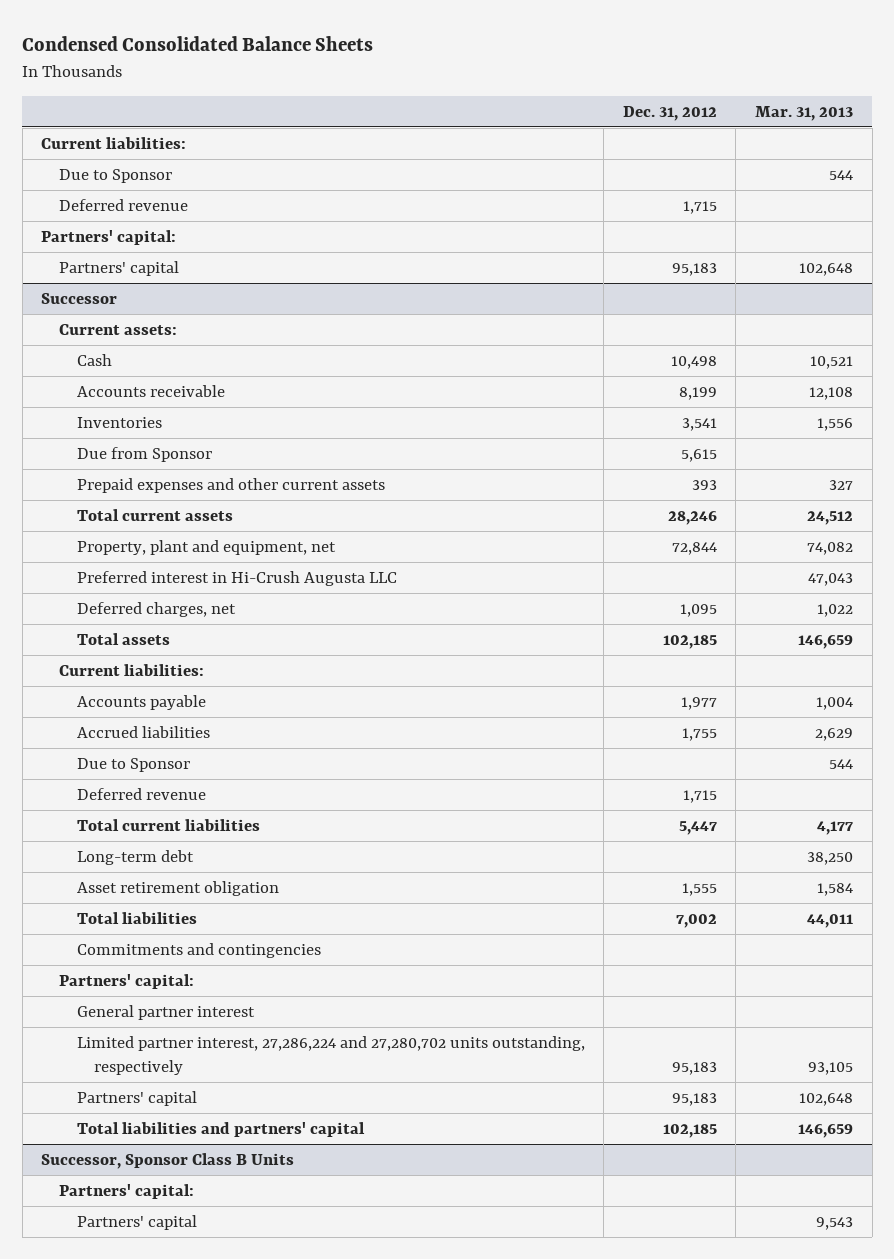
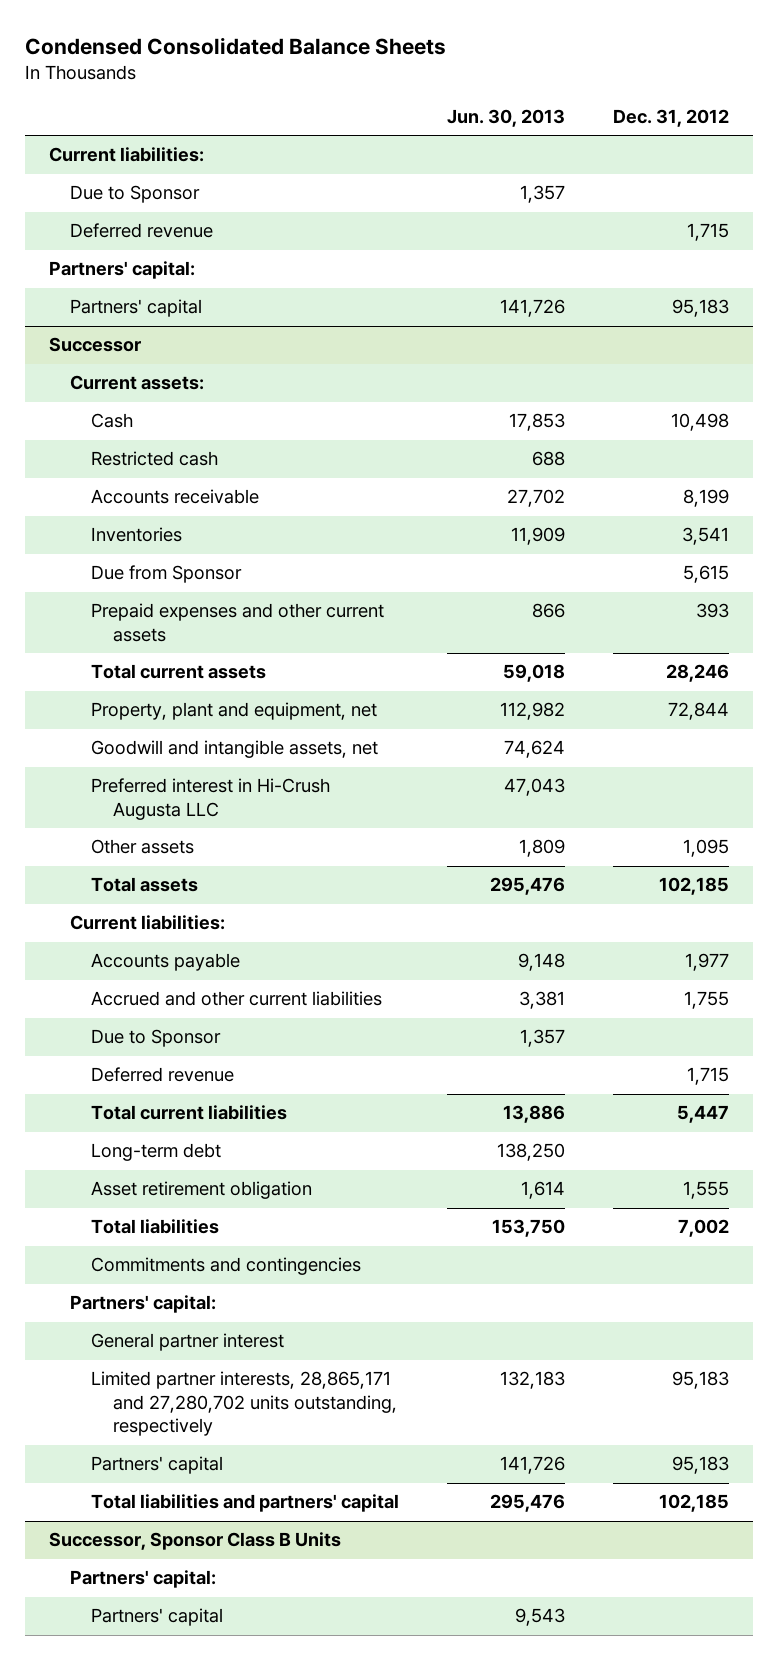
- | Dec. 31, 2012 | Mar. 31, 2013
+ | Jun. 30, 2013 | Dec. 31, 2012
@ Successor
+ Restricted cash | 688 |
+ Goodwill and intangible assets, net | 74,624 |
- Deferred charges, net | 1,095 | 1,022
+ Other assets | 1,809 | 1,095
- Accrued liabilities | 1,755 | 2,629
+ Accrued and other current liabilities | 3,381 | 1,755
- Limited partner interest, 27,286,224 and 27,280,702 units outstanding, respectively | 95,183 | 93,105
+ Limited partner interests, 28,865,171 and 27,280,702 units outstanding, respectively | 132,183 | 95,183

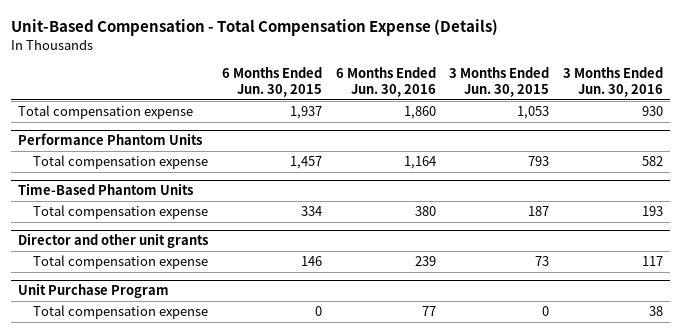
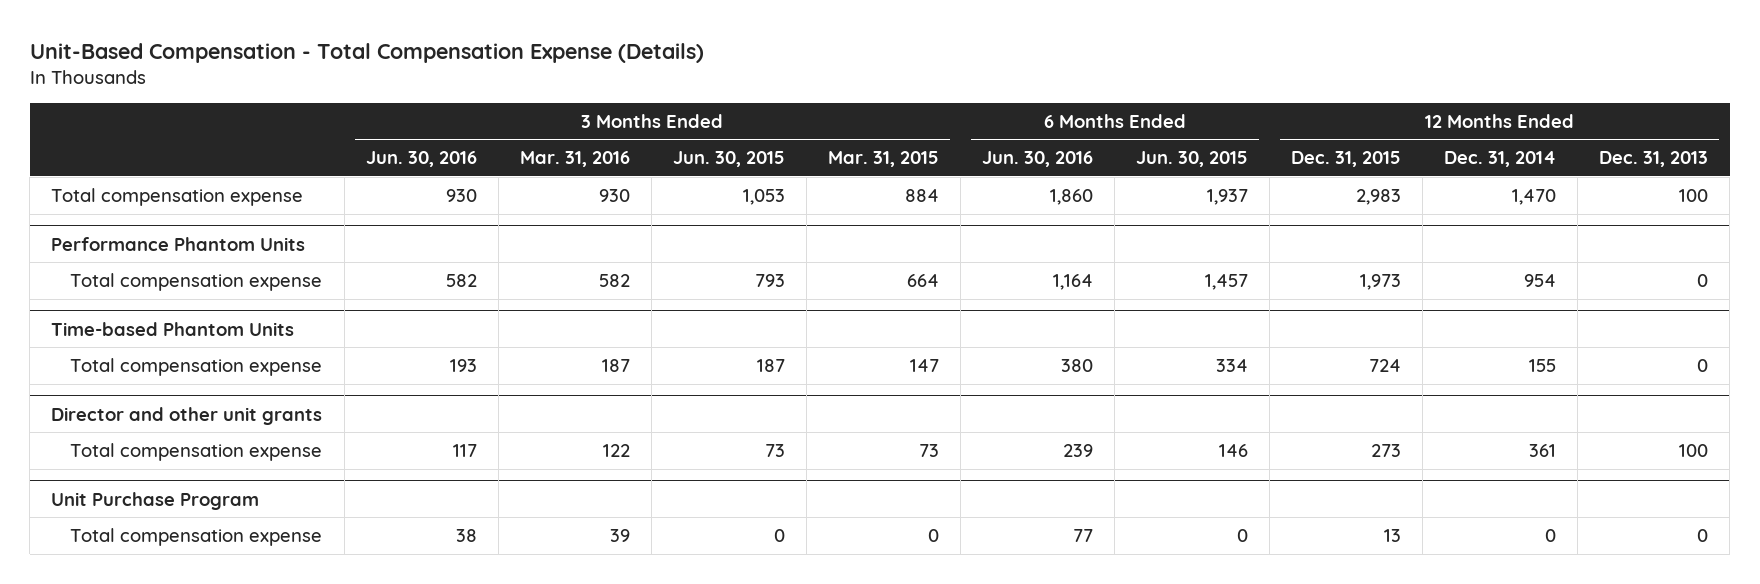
- | 6 Months Ended Jun. 30, 2015 | 6 Months Ended Jun. 30, 2016 | 3 Months Ended Jun. 30, 2015 | 3 Months Ended Jun. 30, 2016
+ | 3 Months Ended Jun. 30, 2016 | 3 Months Ended Mar. 31, 2016 | 3 Months Ended Jun. 30, 2015 | 3 Months Ended Mar. 31, 2015 | 6 Months Ended Jun. 30, 2016 | 6 Months Ended Jun. 30, 2015 | 12 Months Ended Dec. 31, 2015 | 12 Months Ended Dec. 31, 2014 | 12 Months Ended Dec. 31, 2013
- Time-Based Phantom Units
+ Time-based Phantom Units

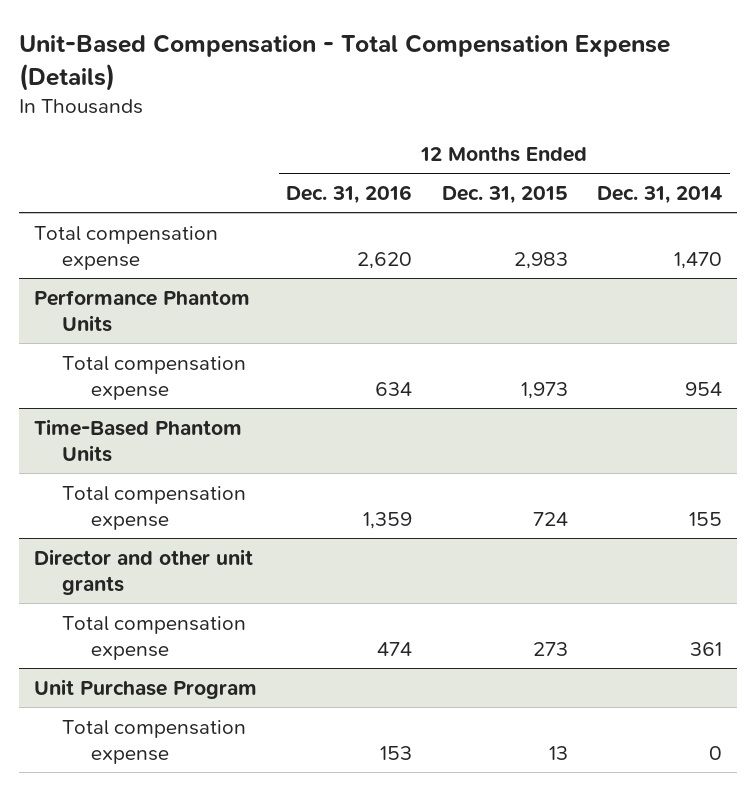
- | 3 Months Ended Jun. 30, 2016 | 3 Months Ended Mar. 31, 2016 | 3 Months Ended Jun. 30, 2015 | 3 Months Ended Mar. 31, 2015 | 6 Months Ended Jun. 30, 2016 | 6 Months Ended Jun. 30, 2015 | 12 Months Ended Dec. 31, 2015 | 12 Months Ended Dec. 31, 2014 | 12 Months Ended Dec. 31, 2013
+ | 12 Months Ended Dec. 31, 2016 | 12 Months Ended Dec. 31, 2015 | 12 Months Ended Dec. 31, 2014
- Time-based Phantom Units
+ Time-Based Phantom Units

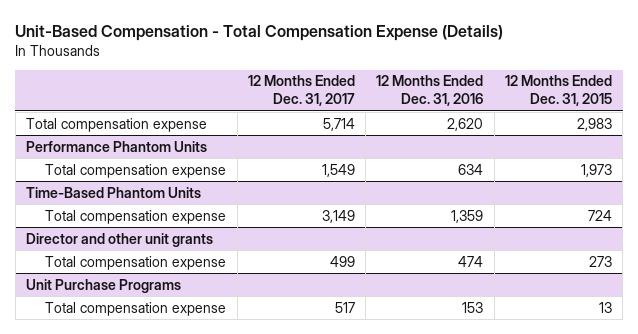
- | 12 Months Ended Dec. 31, 2016 | 12 Months Ended Dec. 31, 2015 | 12 Months Ended Dec. 31, 2014
+ | 12 Months Ended Dec. 31, 2017 | 12 Months Ended Dec. 31, 2016 | 12 Months Ended Dec. 31, 2015
- Unit Purchase Program
+ Unit Purchase Programs

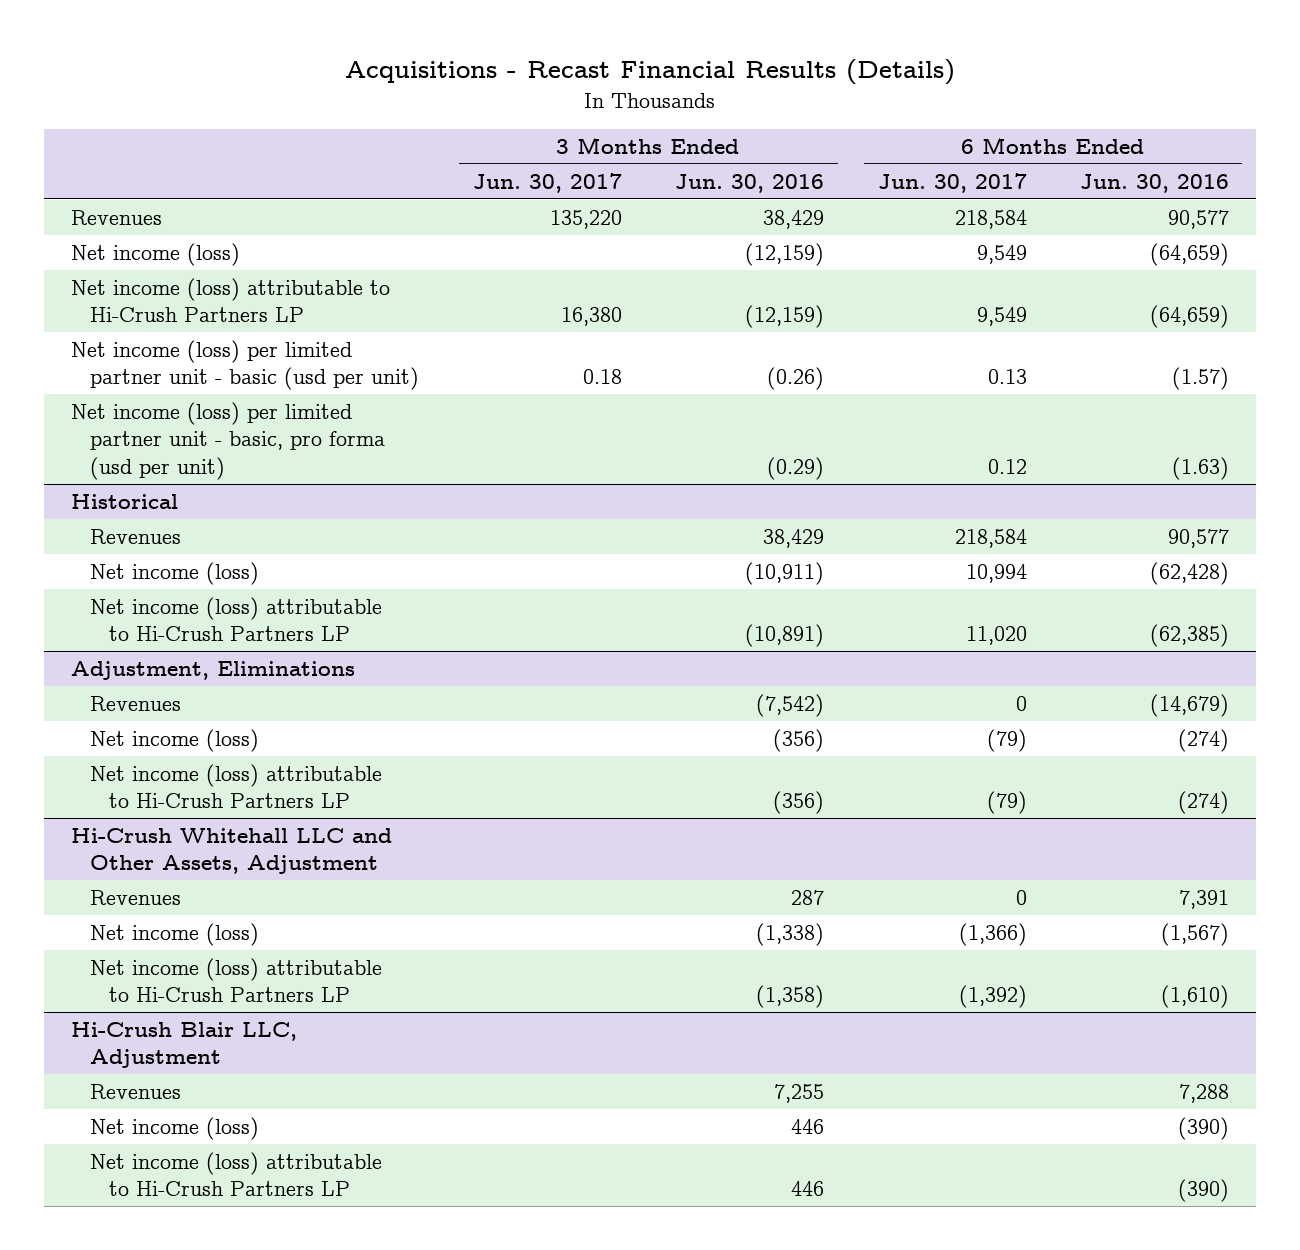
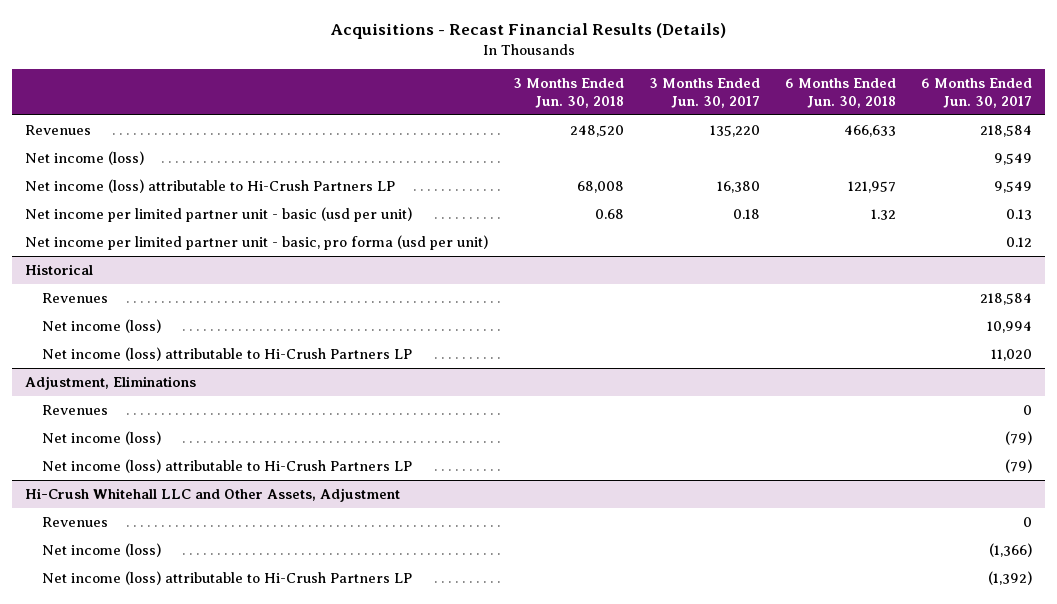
- | 3 Months Ended Jun. 30, 2017 | 3 Months Ended Jun. 30, 2016 | 6 Months Ended Jun. 30, 2017 | 6 Months Ended Jun. 30, 2016
+ | 3 Months Ended Jun. 30, 2018 | 3 Months Ended Jun. 30, 2017 | 6 Months Ended Jun. 30, 2018 | 6 Months Ended Jun. 30, 2017
- Net income (loss) per limited partner unit - basic (usd per unit) | 0.18 | (0.26) | 0.13 | (1.57)
- Net income (loss) per limited partner unit - basic, pro forma (usd per unit) | | (0.29) | 0.12 | (1.63)
+ Net income per limited partner unit - basic (usd per unit) | 0.68 | 0.18 | 1.32 | 0.13
+ Net income per limited partner unit - basic, pro forma (usd per unit) | | | | 0.12
- Hi-Crush Blair LLC, Adjustment
- Revenues | | 7,255 | | 7,288
- Net income (loss) | | 446 | | (390)
- Net income (loss) attributable to Hi-Crush Partners LP | | 446 | | (390)

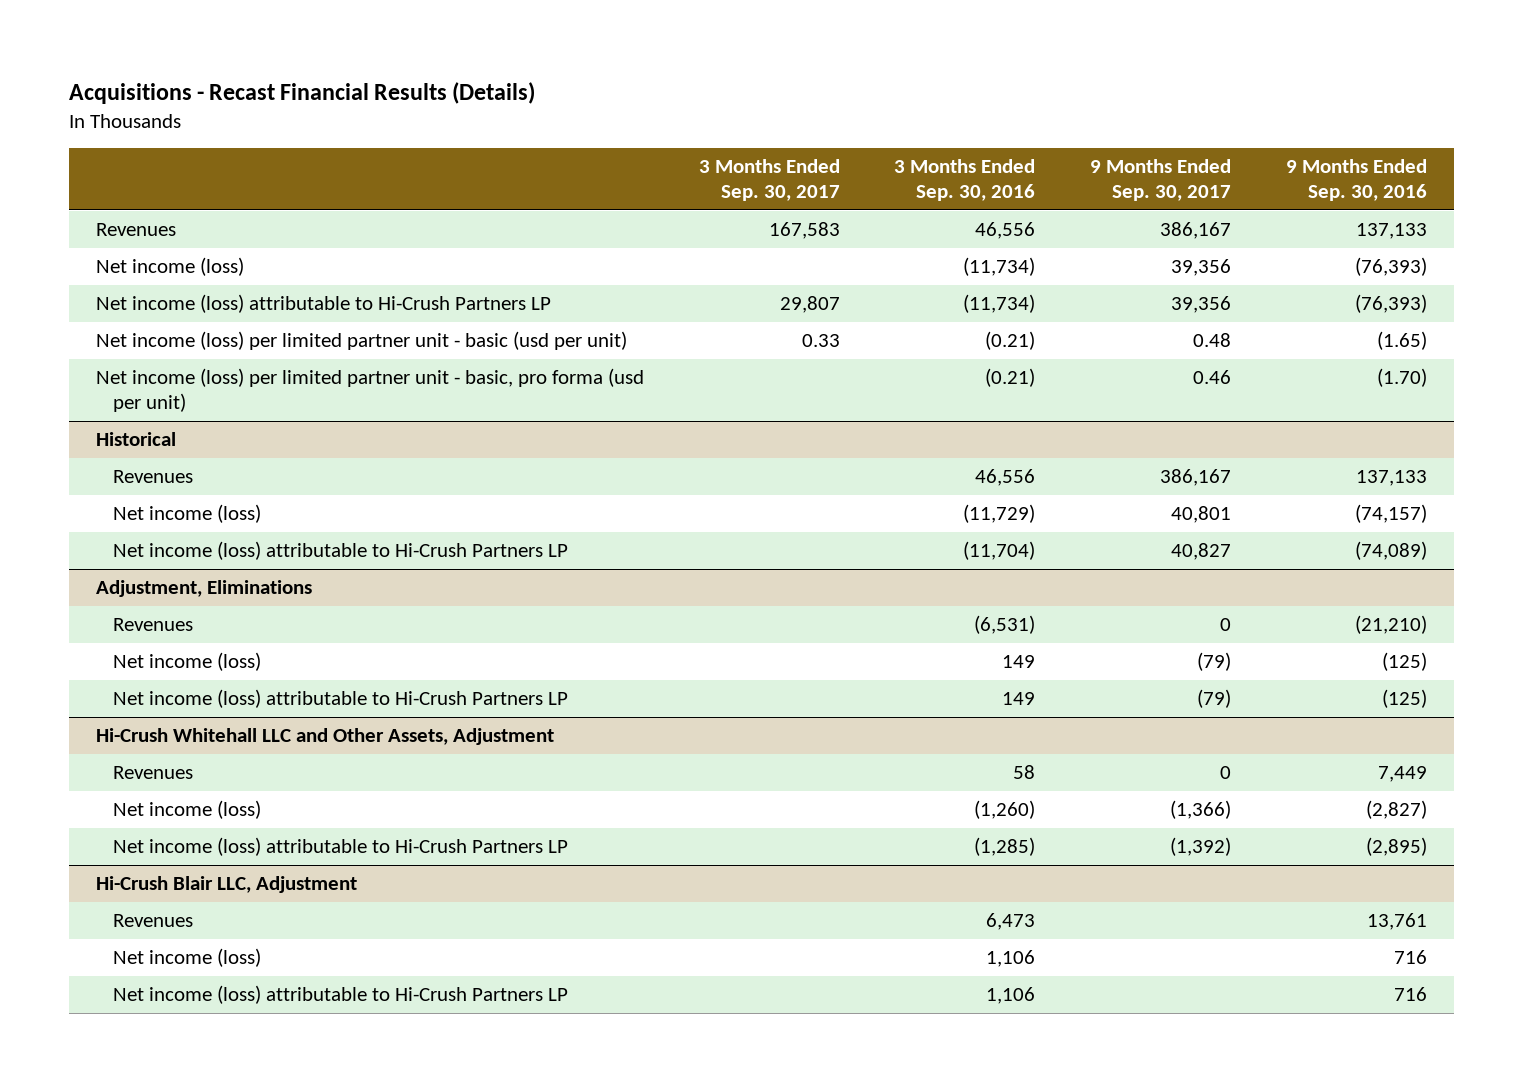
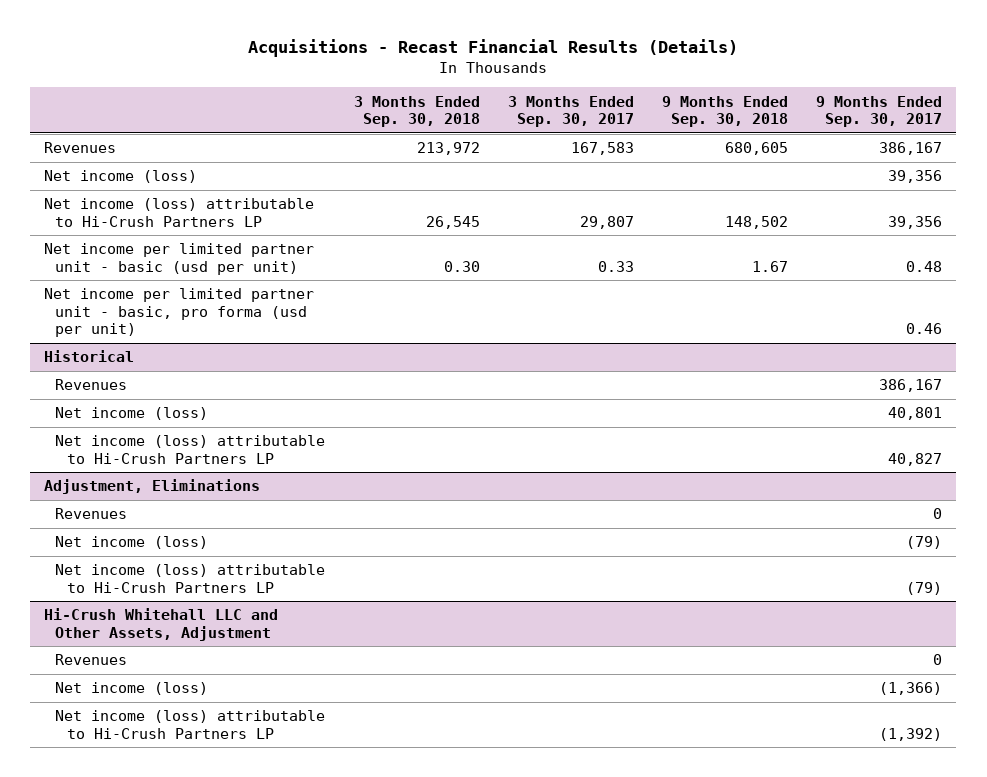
- | 3 Months Ended Sep. 30, 2017 | 3 Months Ended Sep. 30, 2016 | 9 Months Ended Sep. 30, 2017 | 9 Months Ended Sep. 30, 2016
+ | 3 Months Ended Sep. 30, 2018 | 3 Months Ended Sep. 30, 2017 | 9 Months Ended Sep. 30, 2018 | 9 Months Ended Sep. 30, 2017
- Net income (loss) per limited partner unit - basic (usd per unit) | 0.33 | (0.21) | 0.48 | (1.65)
- Net income (loss) per limited partner unit - basic, pro forma (usd per unit) | | (0.21) | 0.46 | (1.70)
+ Net income per limited partner unit - basic (usd per unit) | 0.30 | 0.33 | 1.67 | 0.48
+ Net income per limited partner unit - basic, pro forma (usd per unit) | | | | 0.46
- Hi-Crush Blair LLC, Adjustment
- Revenues | | 6,473 | | 13,761
- Net income (loss) | | 1,106 | | 716
- Net income (loss) attributable to Hi-Crush Partners LP | | 1,106 | | 716

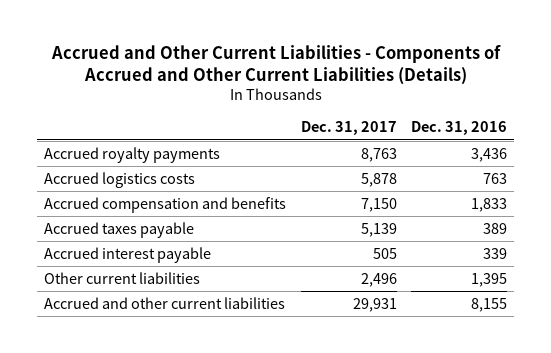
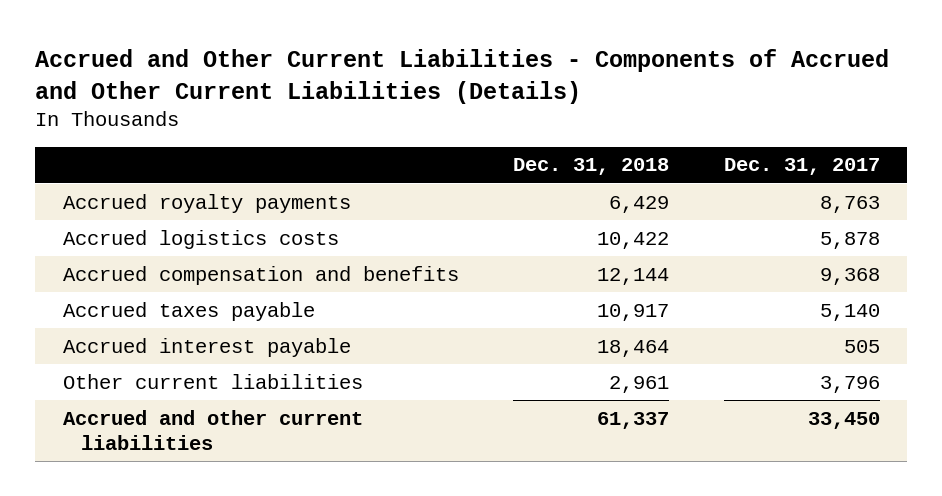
- | Dec. 31, 2017 | Dec. 31, 2016
+ | Dec. 31, 2018 | Dec. 31, 2017
- Accrued compensation and benefits | 7,150 | 1,833
- Accrued taxes payable | 5,139 | 389
+ Accrued compensation and benefits | 12,144 | 9,368
+ Accrued taxes payable | 10,917 | 5,140
- Other current liabilities | 2,496 | 1,395
- Accrued and other current liabilities | 29,931 | 8,155
+ Other current liabilities | 2,961 | 3,796
+ Accrued and other current liabilities | 61,337 | 33,450

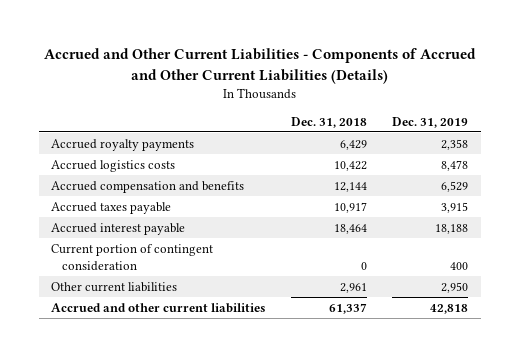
- | Dec. 31, 2018 | Dec. 31, 2017
+ | Dec. 31, 2018 | Dec. 31, 2019
+ Current portion of contingent consideration | 0 | 400

